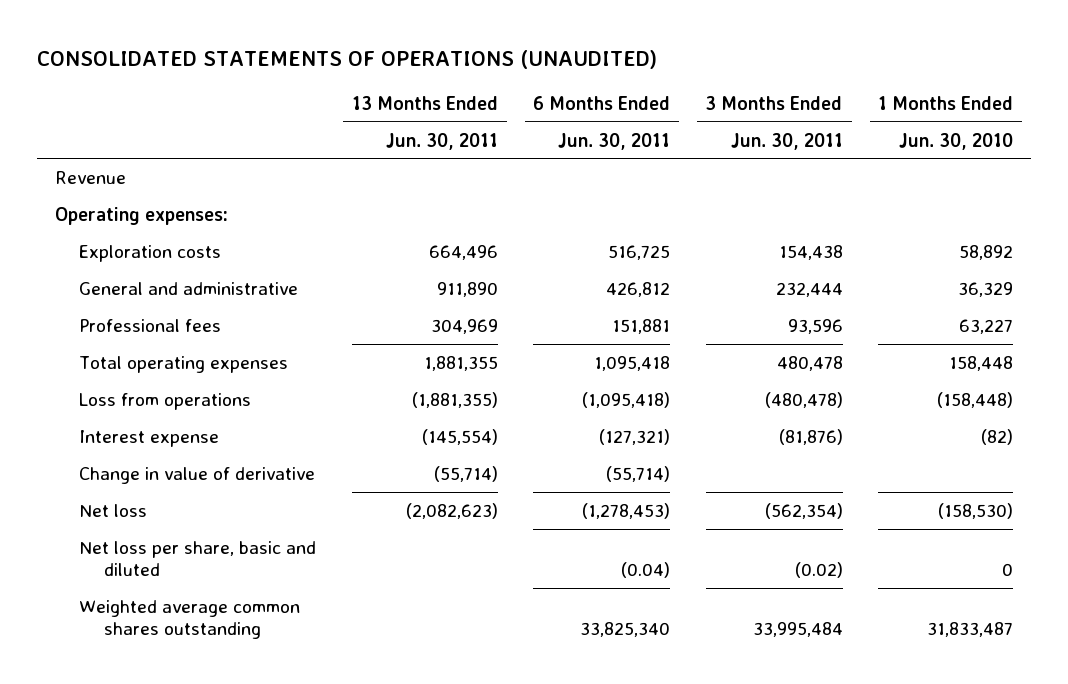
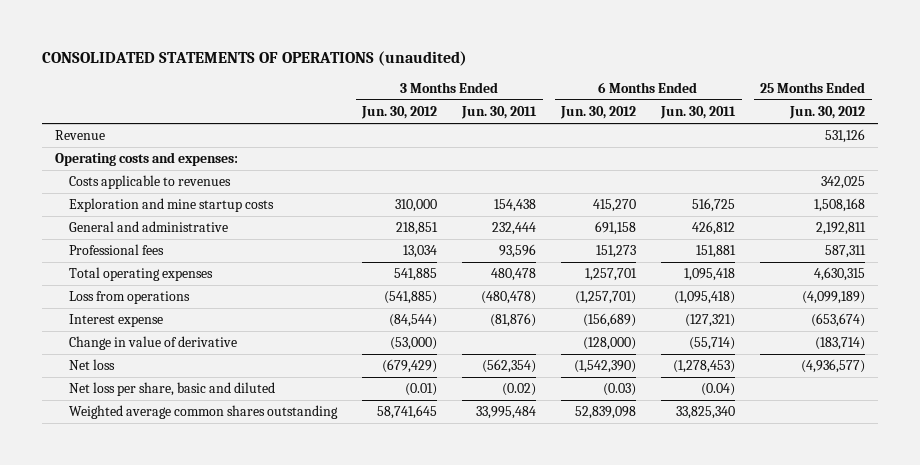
- CONSOLIDATED STATEMENTS OF OPERATIONS (UNAUDITED)
+ CONSOLIDATED STATEMENTS OF OPERATIONS (unaudited)
- | 13 Months Ended Jun. 30, 2011 | 6 Months Ended Jun. 30, 2011 | 3 Months Ended Jun. 30, 2011 | 1 Months Ended Jun. 30, 2010
+ | 3 Months Ended Jun. 30, 2012 | 3 Months Ended Jun. 30, 2011 | 6 Months Ended Jun. 30, 2012 | 6 Months Ended Jun. 30, 2011 | 25 Months Ended Jun. 30, 2012
- Operating expenses:
- Exploration costs | 664,496 | 516,725 | 154,438 | 58,892
+ Operating costs and expenses:
+ Costs applicable to revenues | | | | | 342,025
+ Exploration and mine startup costs | 310,000 | 154,438 | 415,270 | 516,725 | 1,508,168

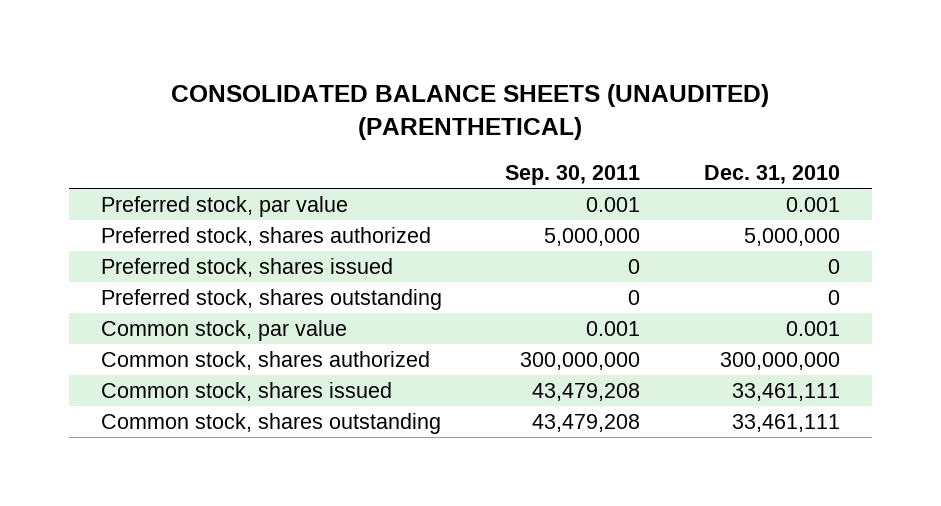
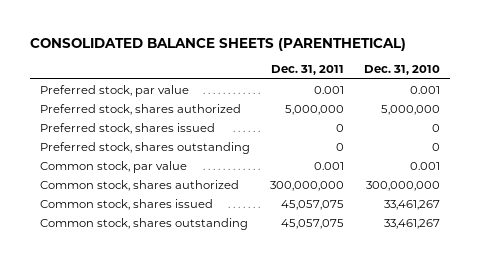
- CONSOLIDATED BALANCE SHEETS (UNAUDITED) (PARENTHETICAL)
+ CONSOLIDATED BALANCE SHEETS (PARENTHETICAL)
- | Sep. 30, 2011 | Dec. 31, 2010
+ | Dec. 31, 2011 | Dec. 31, 2010
- Common stock, shares issued | 43,479,208 | 33,461,111
- Common stock, shares outstanding | 43,479,208 | 33,461,111
+ Common stock, shares issued | 45,057,075 | 33,461,267
+ Common stock, shares outstanding | 45,057,075 | 33,461,267

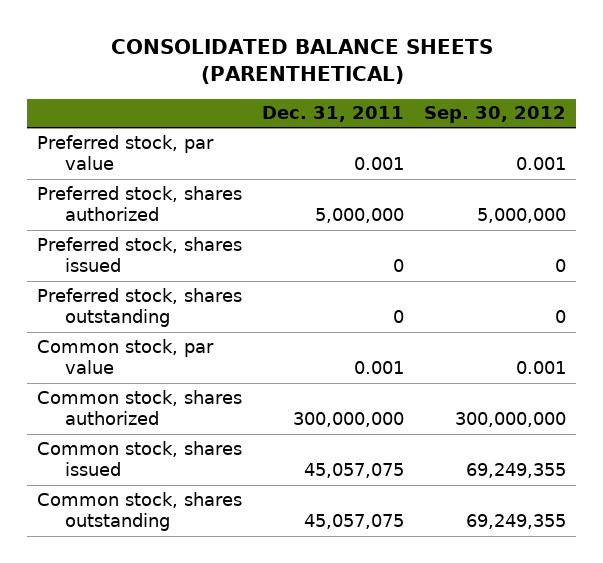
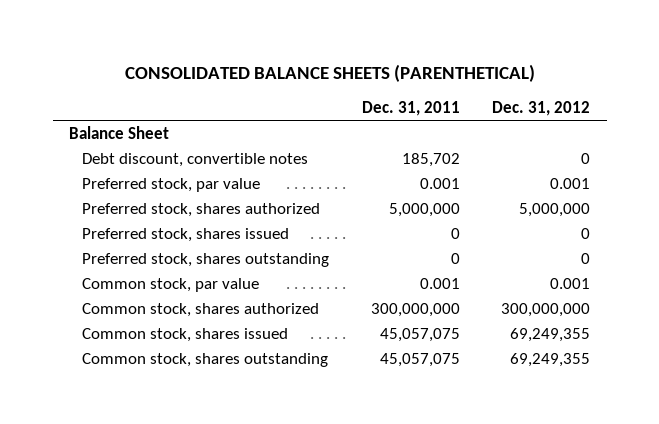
- | Dec. 31, 2011 | Sep. 30, 2012
+ | Dec. 31, 2011 | Dec. 31, 2012
+ Balance Sheet
+ Debt discount, convertible notes | 185,702 | 0

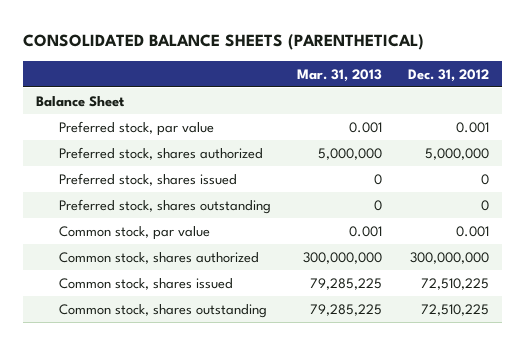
- | Dec. 31, 2011 | Dec. 31, 2012
+ | Mar. 31, 2013 | Dec. 31, 2012
- Debt discount, convertible notes | 185,702 | 0
- Common stock, shares issued | 45,057,075 | 69,249,355
- Common stock, shares outstanding | 45,057,075 | 69,249,355
+ Common stock, shares issued | 79,285,225 | 72,510,225
+ Common stock, shares outstanding | 79,285,225 | 72,510,225

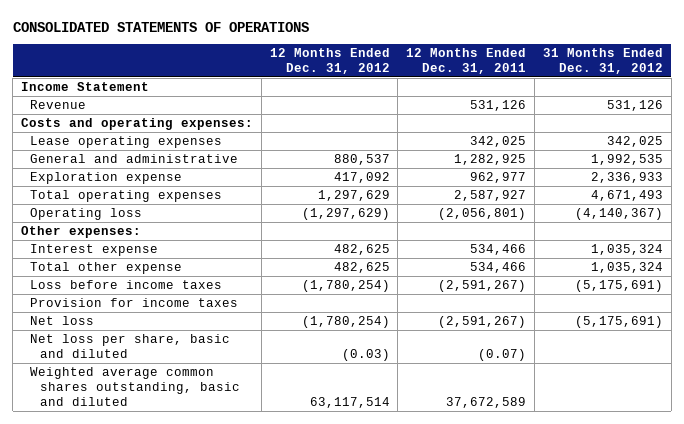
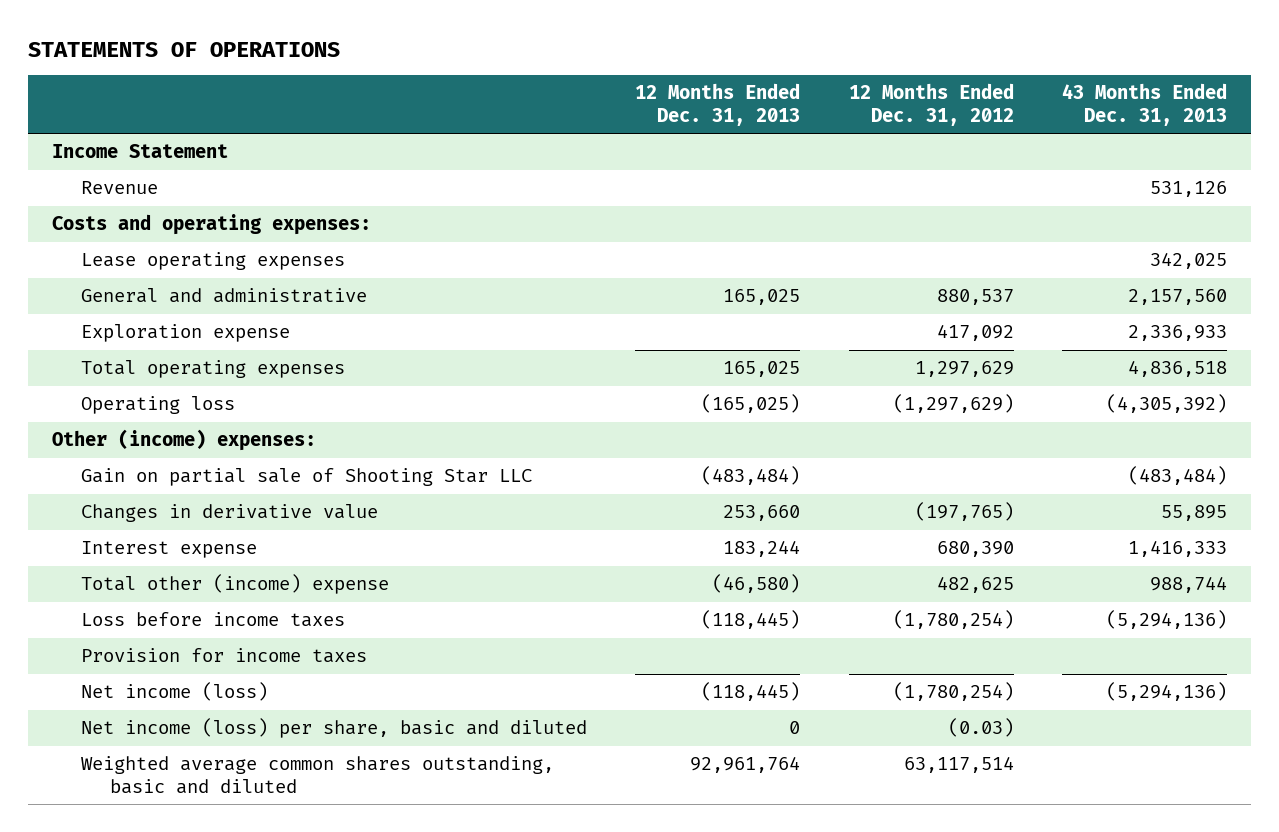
- CONSOLIDATED STATEMENTS OF OPERATIONS
+ STATEMENTS OF OPERATIONS
- | 12 Months Ended Dec. 31, 2012 | 12 Months Ended Dec. 31, 2011 | 31 Months Ended Dec. 31, 2012
+ | 12 Months Ended Dec. 31, 2013 | 12 Months Ended Dec. 31, 2012 | 43 Months Ended Dec. 31, 2013
- Other expenses:
- Interest expense | 482,625 | 534,466 | 1,035,324
- Total other expense | 482,625 | 534,466 | 1,035,324
+ Other (income) expenses:
+ Gain on partial sale of Shooting Star LLC | (483,484) | | (483,484)
+ Changes in derivative value | 253,660 | (197,765) | 55,895
+ Interest expense | 183,244 | 680,390 | 1,416,333
+ Total other (income) expense | (46,580) | 482,625 | 988,744
- Net loss | (1,780,254) | (2,591,267) | (5,175,691)
- Net loss per share, basic and diluted | (0.03) | (0.07) |
+ Net income (loss) | (118,445) | (1,780,254) | (5,294,136)
+ Net income (loss) per share, basic and diluted | 0 | (0.03) |

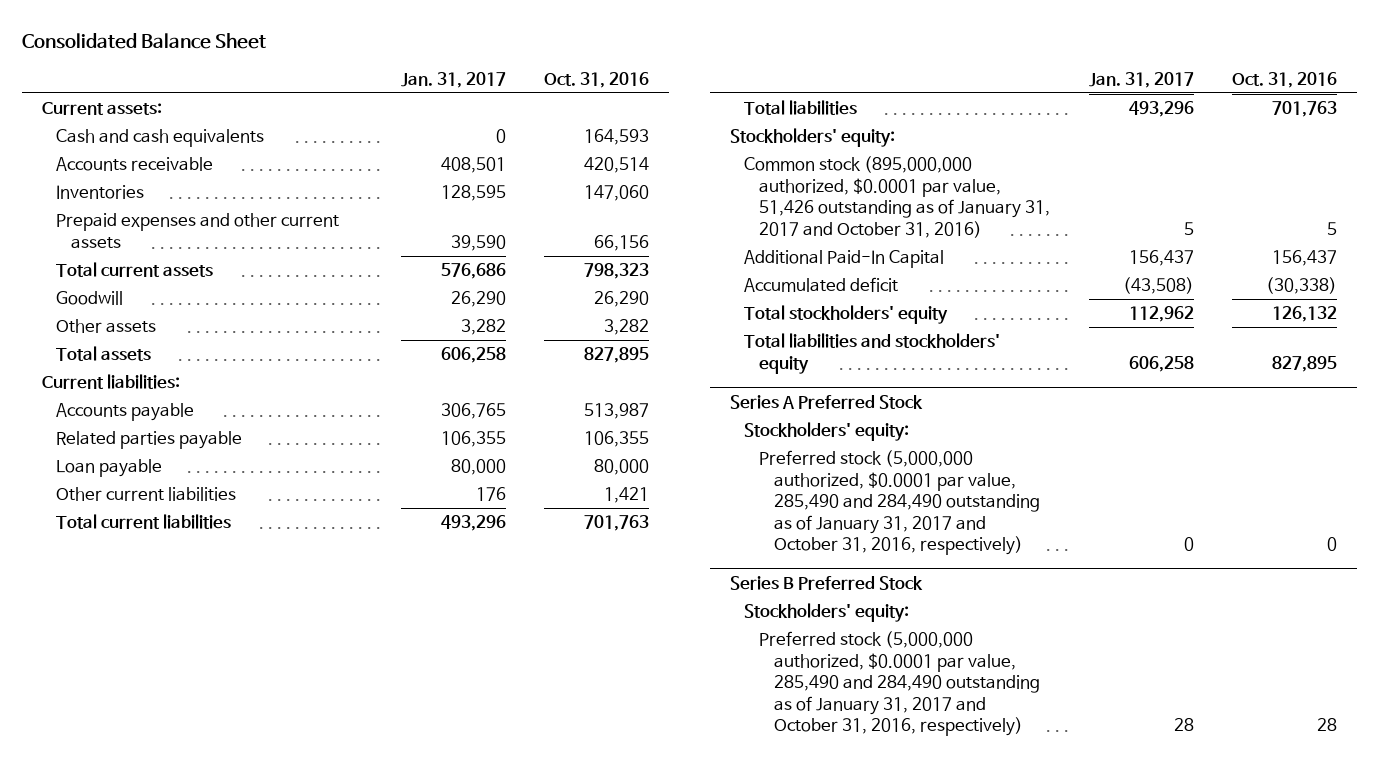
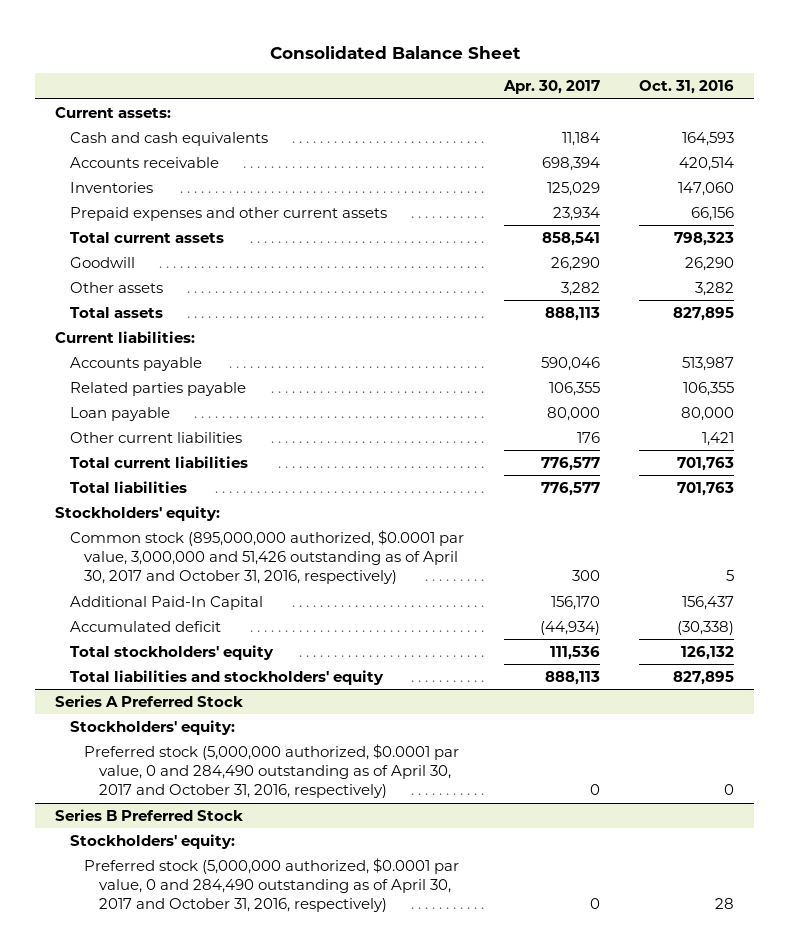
- | Jan. 31, 2017 | Oct. 31, 2016
+ | Apr. 30, 2017 | Oct. 31, 2016
- Common stock (895,000,000 authorized, $0.0001 par value, 51,426 outstanding as of January 31, 2017 and October 31, 2016) | 5 | 5
+ Common stock (895,000,000 authorized, $0.0001 par value, 3,000,000 and 51,426 outstanding as of April 30, 2017 and October 31, 2016, respectively) | 300 | 5
@ Series A Preferred Stock
- Preferred stock (5,000,000 authorized, $0.0001 par value, 285,490 and 284,490 outstanding as of January 31, 2017 and October 31, 2016, respectively) | 0 | 0
+ Preferred stock (5,000,000 authorized, $0.0001 par value, 0 and 284,490 outstanding as of April 30, 2017 and October 31, 2016, respectively) | 0 | 0
@ Series B Preferred Stock
- Preferred stock (5,000,000 authorized, $0.0001 par value, 285,490 and 284,490 outstanding as of January 31, 2017 and October 31, 2016, respectively) | 28 | 28
+ Preferred stock (5,000,000 authorized, $0.0001 par value, 0 and 284,490 outstanding as of April 30, 2017 and October 31, 2016, respectively) | 0 | 28

